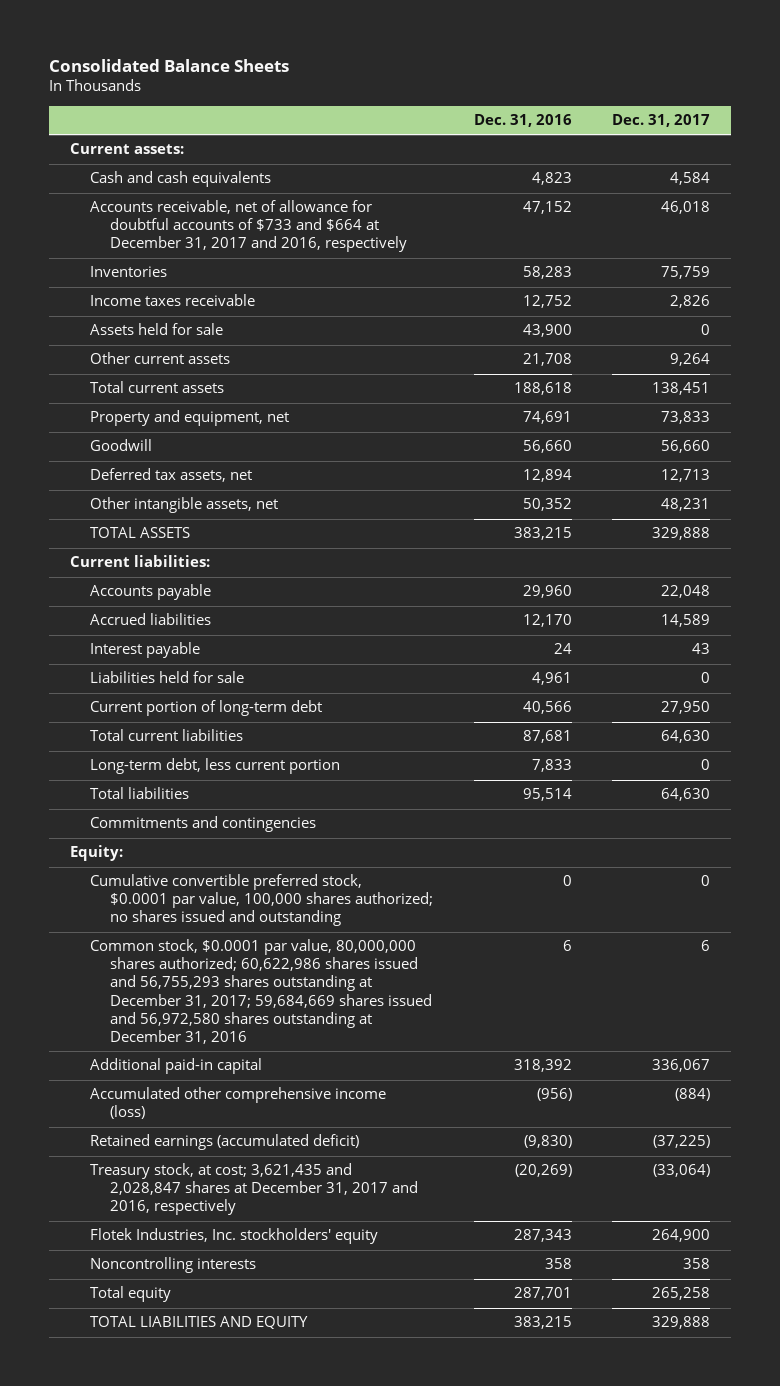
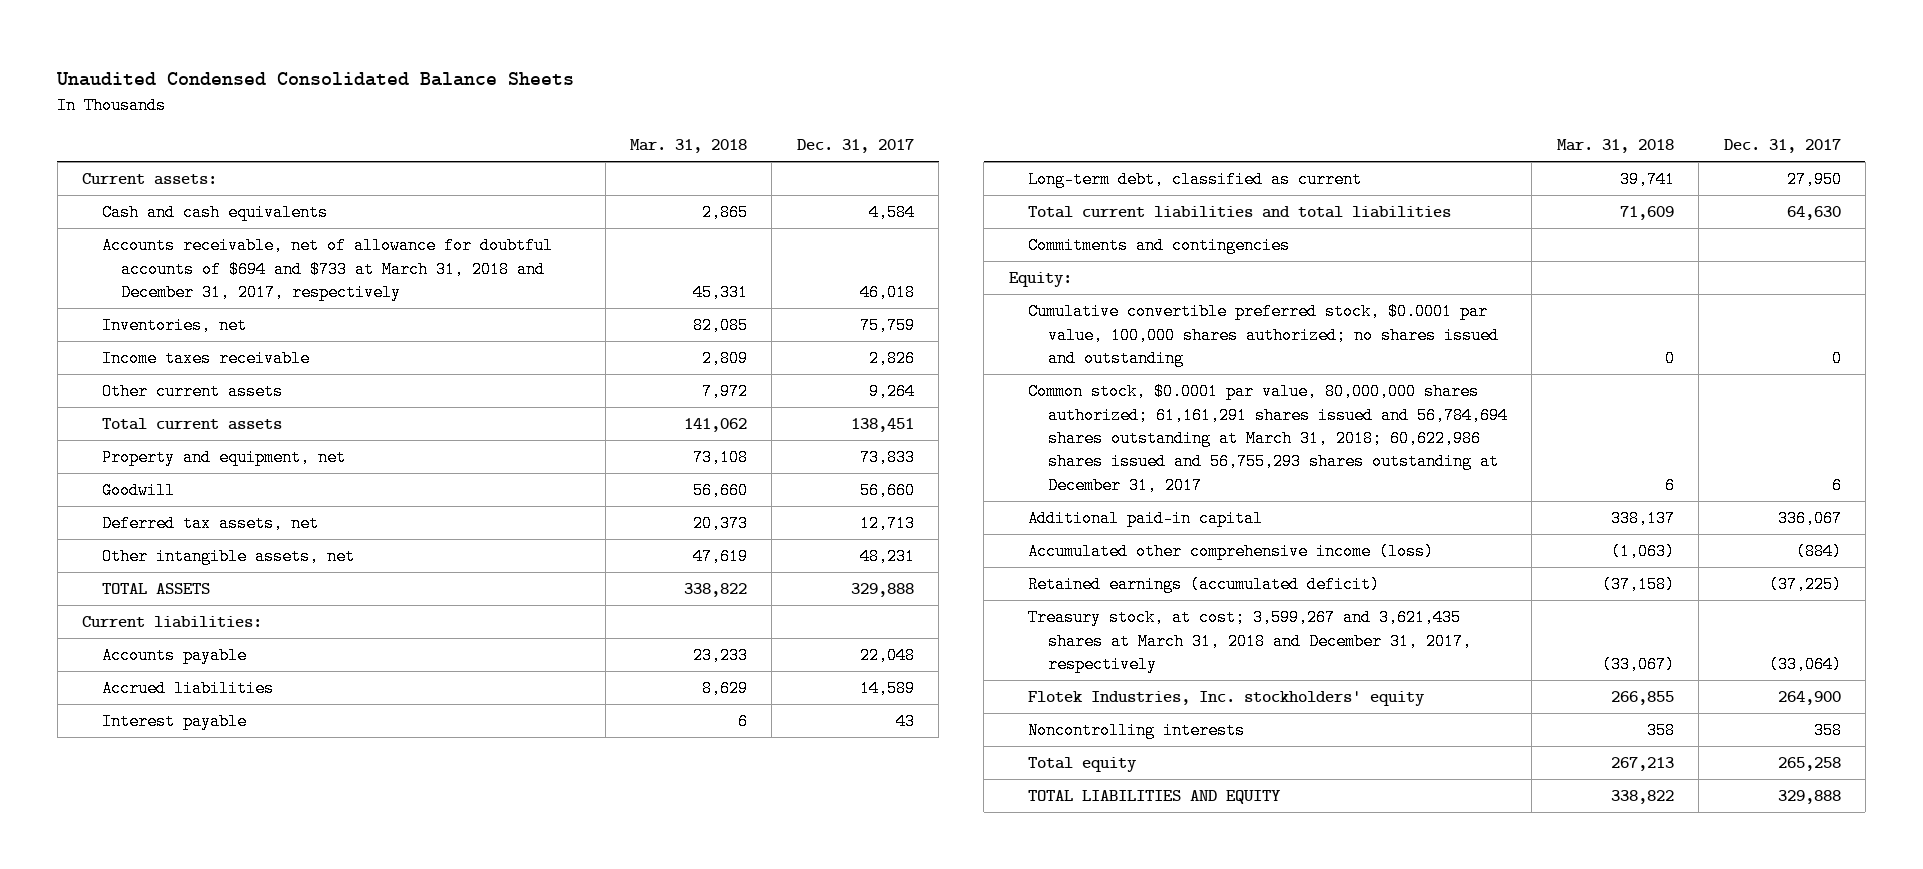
- Consolidated Balance Sheets
+ Unaudited Condensed Consolidated Balance Sheets
- | Dec. 31, 2016 | Dec. 31, 2017
+ | Mar. 31, 2018 | Dec. 31, 2017
- Accounts receivable, net of allowance for doubtful accounts of $733 and $664 at December 31, 2017 and 2016, respectively | 47,152 | 46,018
- Inventories | 58,283 | 75,759
+ Accounts receivable, net of allowance for doubtful accounts of $694 and $733 at March 31, 2018 and December 31, 2017, respectively | 45,331 | 46,018
+ Inventories, net | 82,085 | 75,759
- Assets held for sale | 43,900 | 0
- Liabilities held for sale | 4,961 | 0
- Current portion of long-term debt | 40,566 | 27,950
- Total current liabilities | 87,681 | 64,630
- Long-term debt, less current portion | 7,833 | 0
- Total liabilities | 95,514 | 64,630
+ Long-term debt, classified as current | 39,741 | 27,950
+ Total current liabilities and total liabilities | 71,609 | 64,630
- Common stock, $0.0001 par value, 80,000,000 shares authorized; 60,622,986 shares issued and 56,755,293 shares outstanding at December 31, 2017; 59,684,669 shares issued and 56,972,580 shares outstanding at December 31, 2016 | 6 | 6
+ Common stock, $0.0001 par value, 80,000,000 shares authorized; 61,161,291 shares issued and 56,784,694 shares outstanding at March 31, 2018; 60,622,986 shares issued and 56,755,293 shares outstanding at December 31, 2017 | 6 | 6
- Treasury stock, at cost; 3,621,435 and 2,028,847 shares at December 31, 2017 and 2016, respectively | (20,269) | (33,064)
+ Treasury stock, at cost; 3,599,267 and 3,621,435 shares at March 31, 2018 and December 31, 2017, respectively | (33,067) | (33,064)

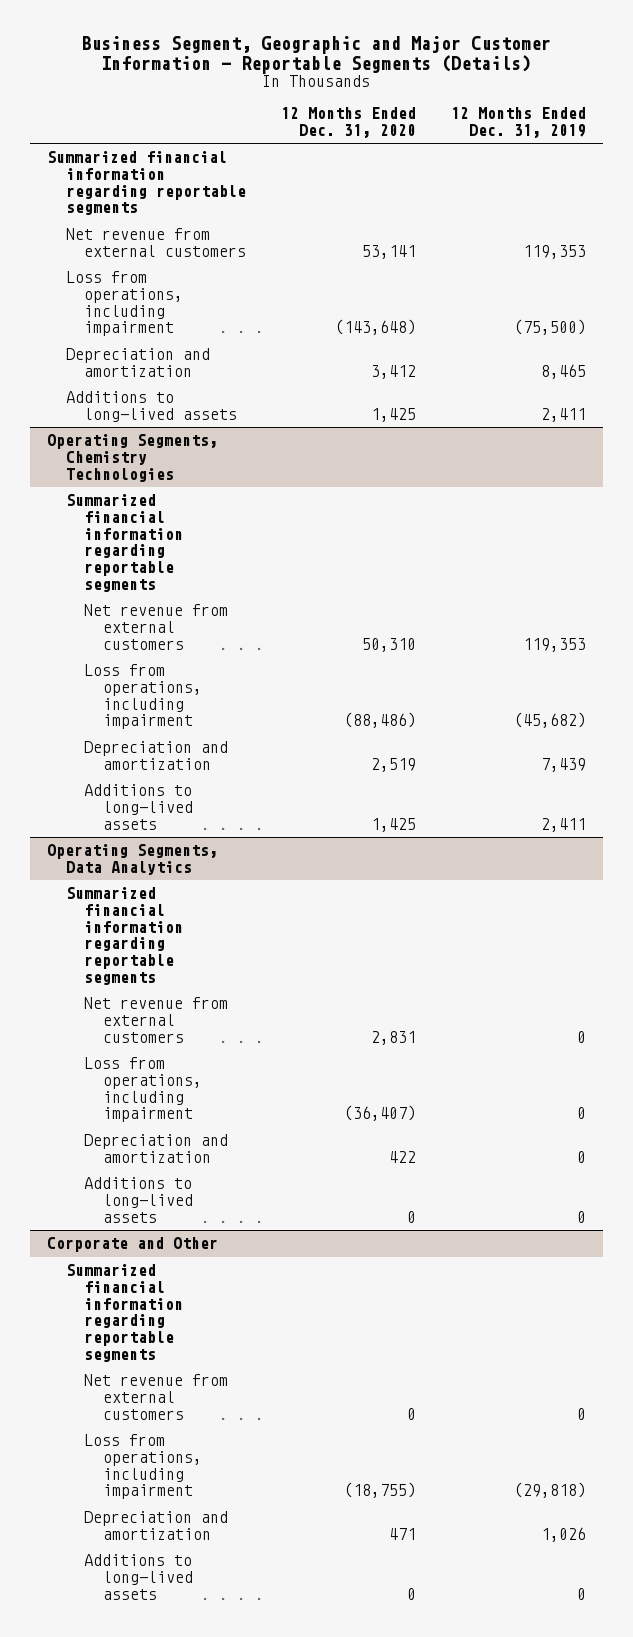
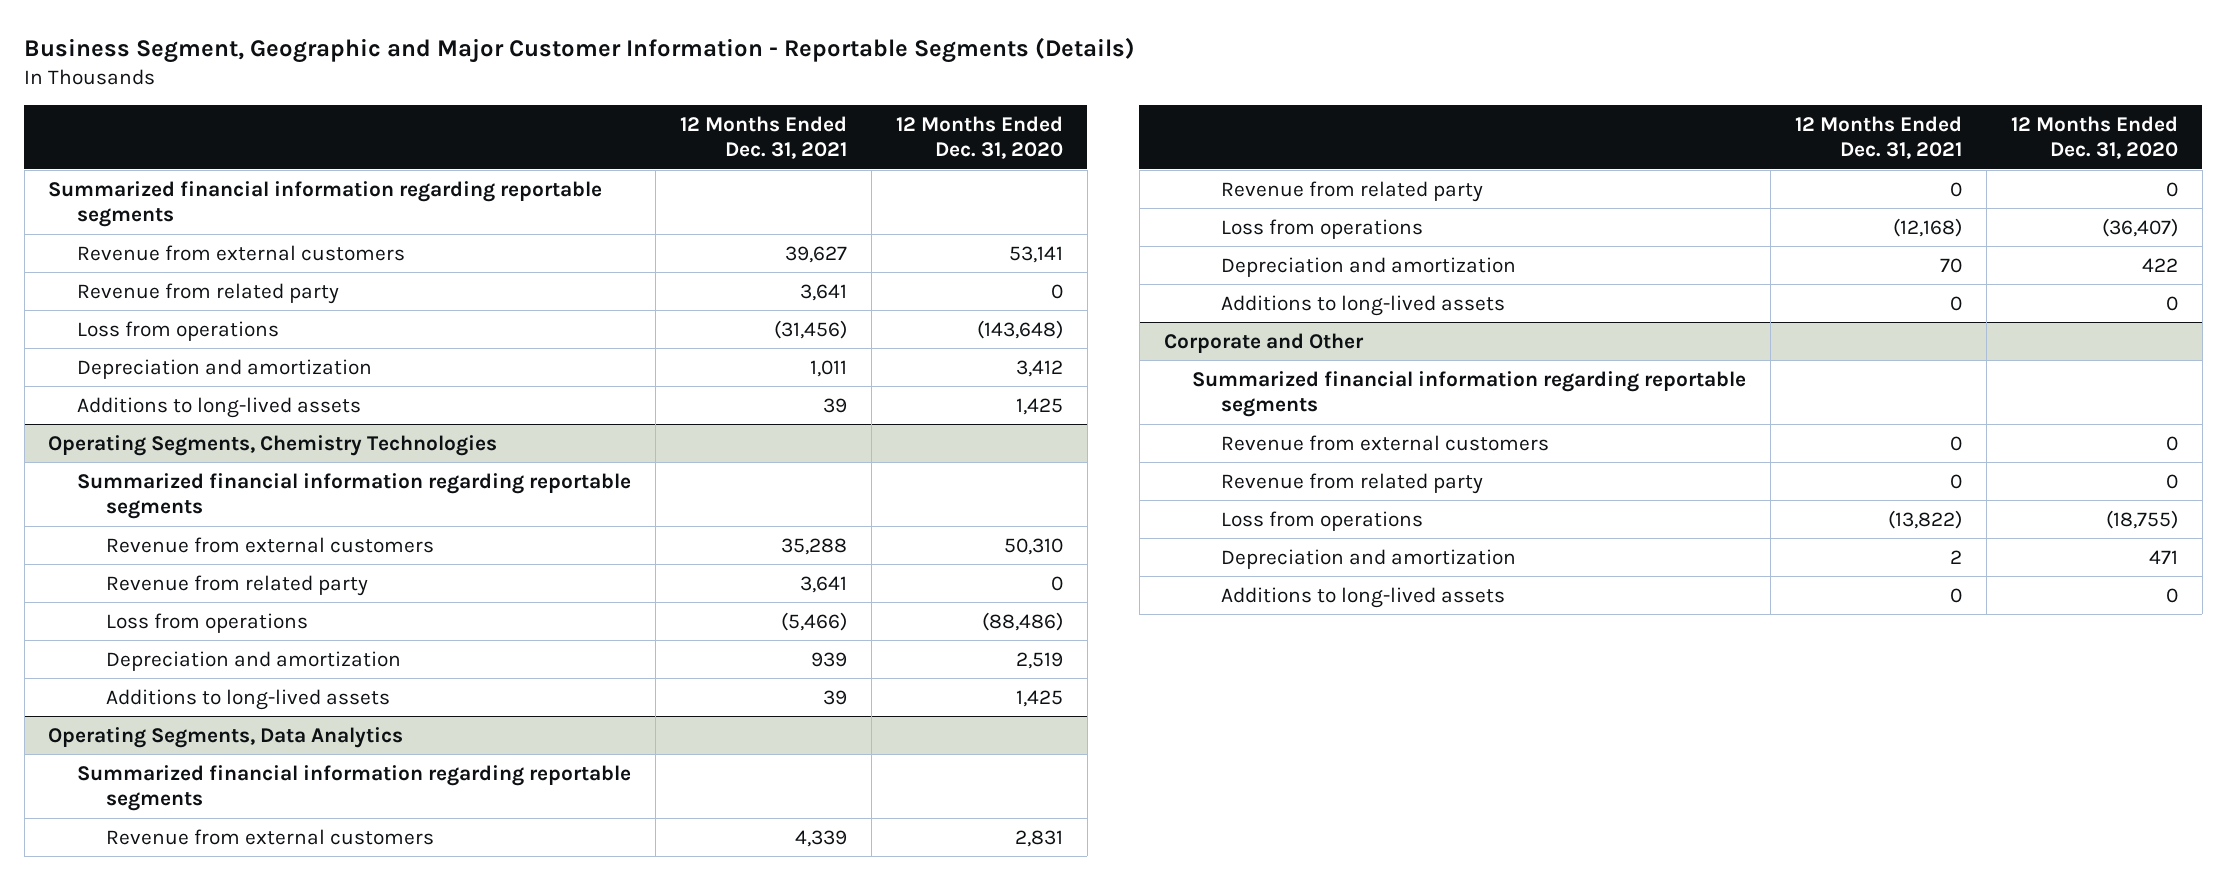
- | 12 Months Ended Dec. 31, 2020 | 12 Months Ended Dec. 31, 2019
+ | 12 Months Ended Dec. 31, 2021 | 12 Months Ended Dec. 31, 2020
- Net revenue from external customers | 53,141 | 119,353
- Loss from operations, including impairment | (143,648) | (75,500)
+ Revenue from external customers | 39,627 | 53,141
+ Revenue from related party | 3,641 | 0
+ Loss from operations | (31,456) | (143,648)
@ Operating Segments, Chemistry Technologies
- Net revenue from external customers | 50,310 | 119,353
- Loss from operations, including impairment | (88,486) | (45,682)
+ Revenue from external customers | 35,288 | 50,310
+ Revenue from related party | 3,641 | 0
+ Loss from operations | (5,466) | (88,486)
@ Operating Segments, Data Analytics
- Net revenue from external customers | 2,831 | 0
- Loss from operations, including impairment | (36,407) | 0
+ Revenue from external customers | 4,339 | 2,831
+ Revenue from related party | 0 | 0
+ Loss from operations | (12,168) | (36,407)
@ Corporate and Other
- Net revenue from external customers | 0 | 0
- Loss from operations, including impairment | (18,755) | (29,818)
+ Revenue from external customers | 0 | 0
+ Revenue from related party | 0 | 0
+ Loss from operations | (13,822) | (18,755)

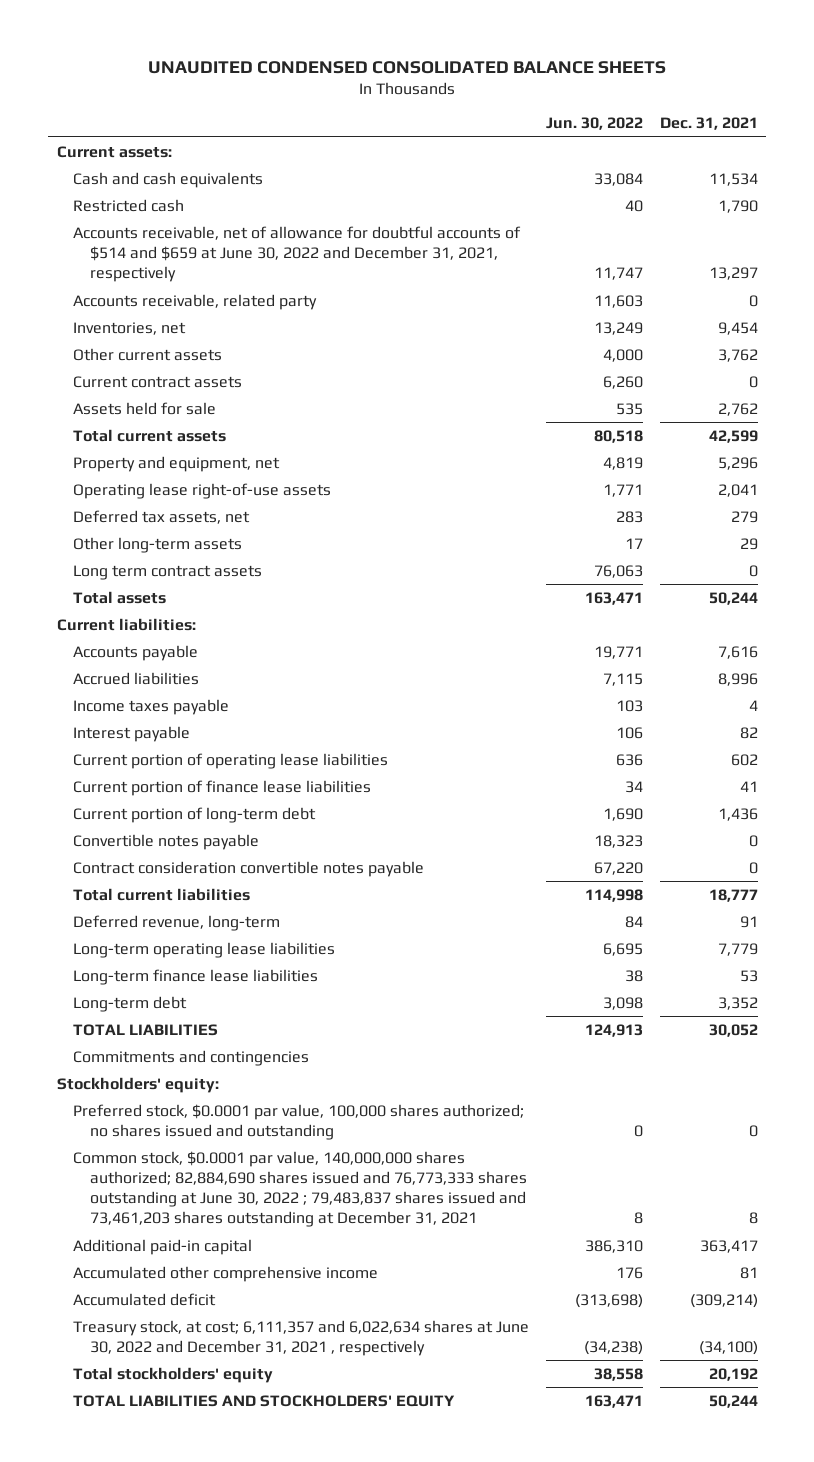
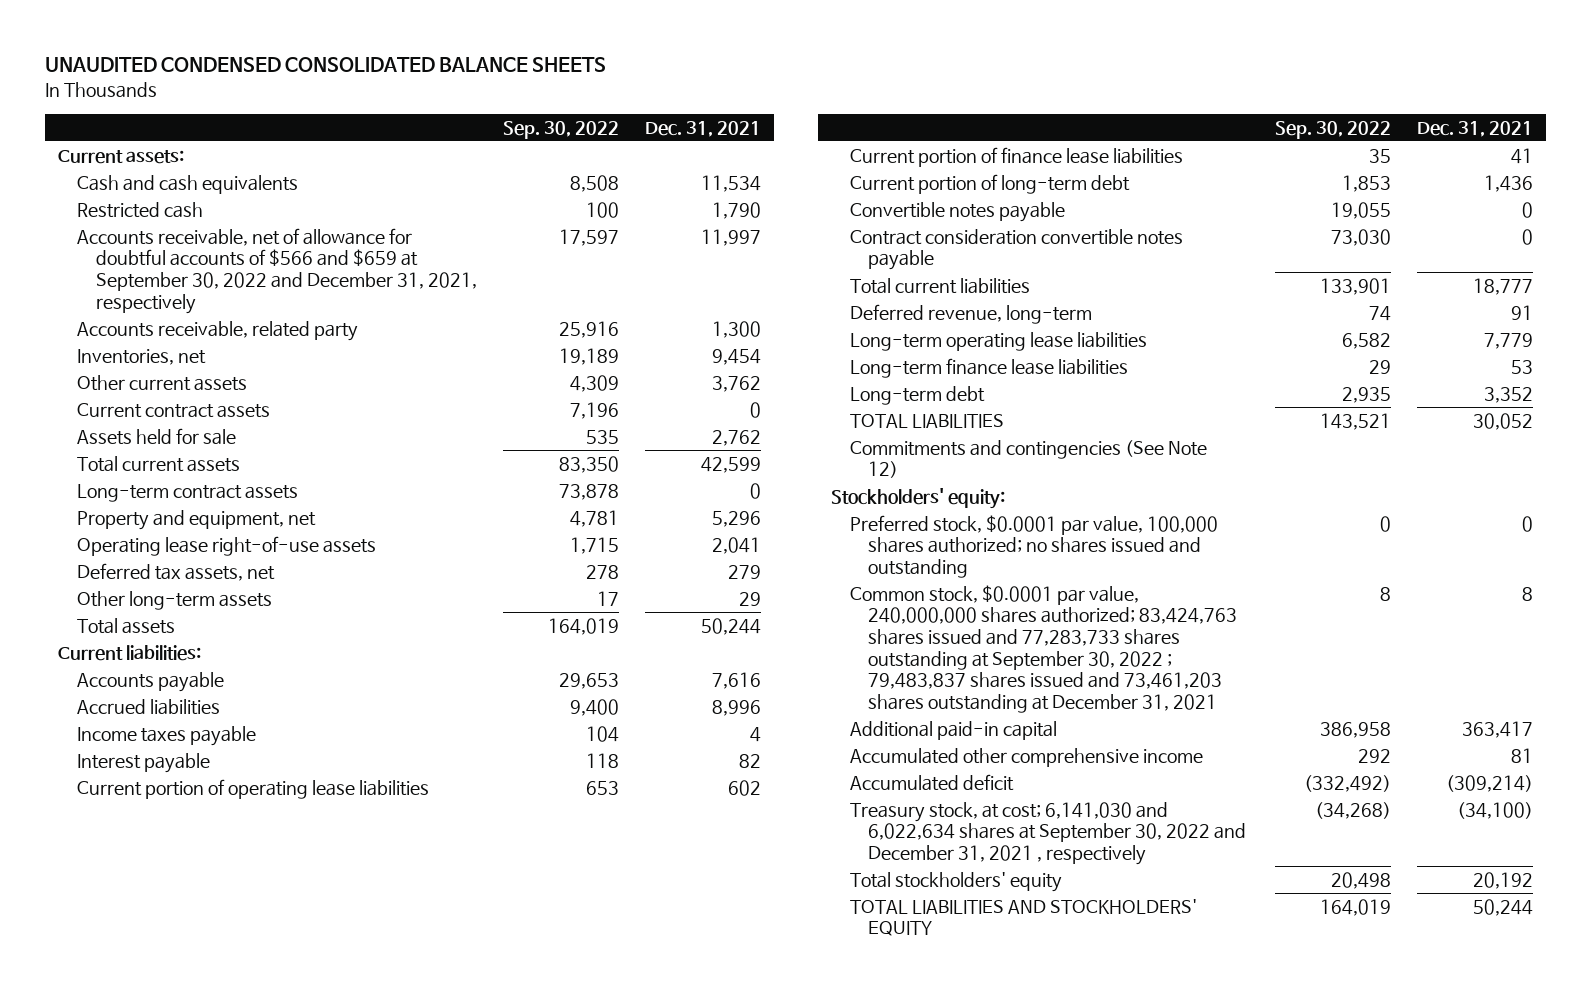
- | Jun. 30, 2022 | Dec. 31, 2021
+ | Sep. 30, 2022 | Dec. 31, 2021
- Accounts receivable, net of allowance for doubtful accounts of $514 and $659 at June 30, 2022 and December 31, 2021, respectively | 11,747 | 13,297
- Accounts receivable, related party | 11,603 | 0
+ Accounts receivable, net of allowance for doubtful accounts of $566 and $659 at September 30, 2022 and December 31, 2021, respectively | 17,597 | 11,997
+ Accounts receivable, related party | 25,916 | 1,300
+ Long-term contract assets | 73,878 | 0
- Long term contract assets | 76,063 | 0
- Commitments and contingencies
+ Commitments and contingencies (See Note 12)
- Common stock, $0.0001 par value, 140,000,000 shares authorized; 82,884,690 shares issued and 76,773,333 shares outstanding at June 30, 2022 ; 79,483,837 shares issued and 73,461,203 shares outstanding at December 31, 2021 | 8 | 8
+ Common stock, $0.0001 par value, 240,000,000 shares authorized; 83,424,763 shares issued and 77,283,733 shares outstanding at September 30, 2022 ; 79,483,837 shares issued and 73,461,203 shares outstanding at December 31, 2021 | 8 | 8
- Treasury stock, at cost; 6,111,357 and 6,022,634 shares at June 30, 2022 and December 31, 2021 , respectively | (34,238) | (34,100)
+ Treasury stock, at cost; 6,141,030 and 6,022,634 shares at September 30, 2022 and December 31, 2021 , respectively | (34,268) | (34,100)

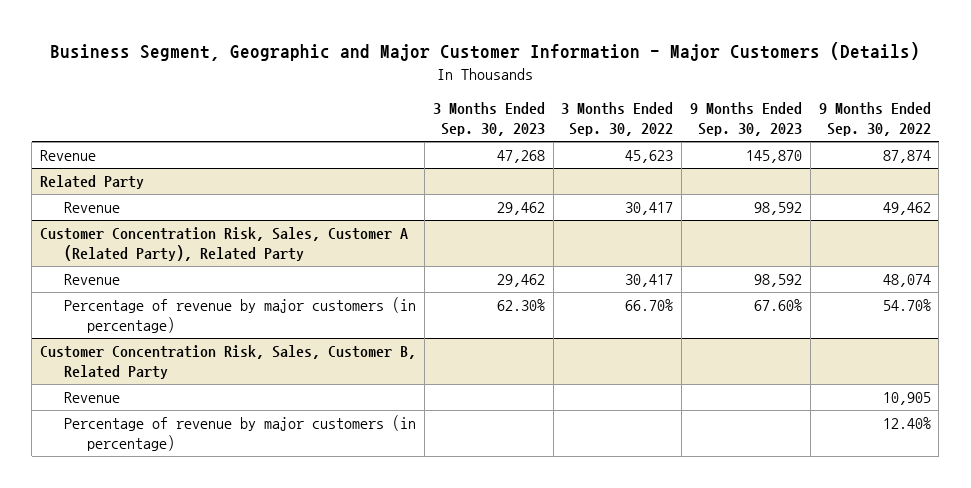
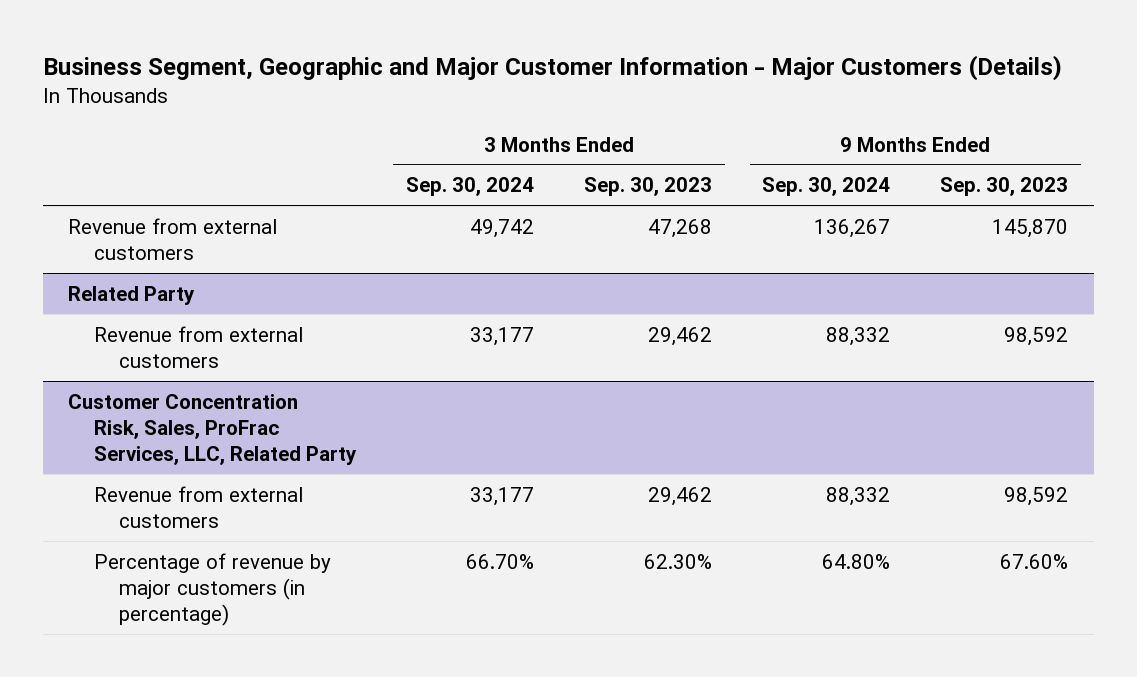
- | 3 Months Ended Sep. 30, 2023 | 3 Months Ended Sep. 30, 2022 | 9 Months Ended Sep. 30, 2023 | 9 Months Ended Sep. 30, 2022
+ | 3 Months Ended Sep. 30, 2024 | 3 Months Ended Sep. 30, 2023 | 9 Months Ended Sep. 30, 2024 | 9 Months Ended Sep. 30, 2023
- Revenue | 47,268 | 45,623 | 145,870 | 87,874
+ Revenue from external customers | 49,742 | 47,268 | 136,267 | 145,870
@ Related Party
- Revenue | 29,462 | 30,417 | 98,592 | 49,462
- Customer Concentration Risk, Sales, Customer A (Related Party), Related Party
- Revenue | 29,462 | 30,417 | 98,592 | 48,074
@ Related Party
+ Revenue from external customers | 33,177 | 29,462 | 88,332 | 98,592
+ Customer Concentration Risk, Sales, ProFrac Services, LLC, Related Party
+ Revenue from external customers | 33,177 | 29,462 | 88,332 | 98,592
- Customer Concentration Risk, Sales, Customer B, Related Party
- Revenue | | | | 10,905
- Percentage of revenue by major customers (in percentage) | | | | 12.40%

